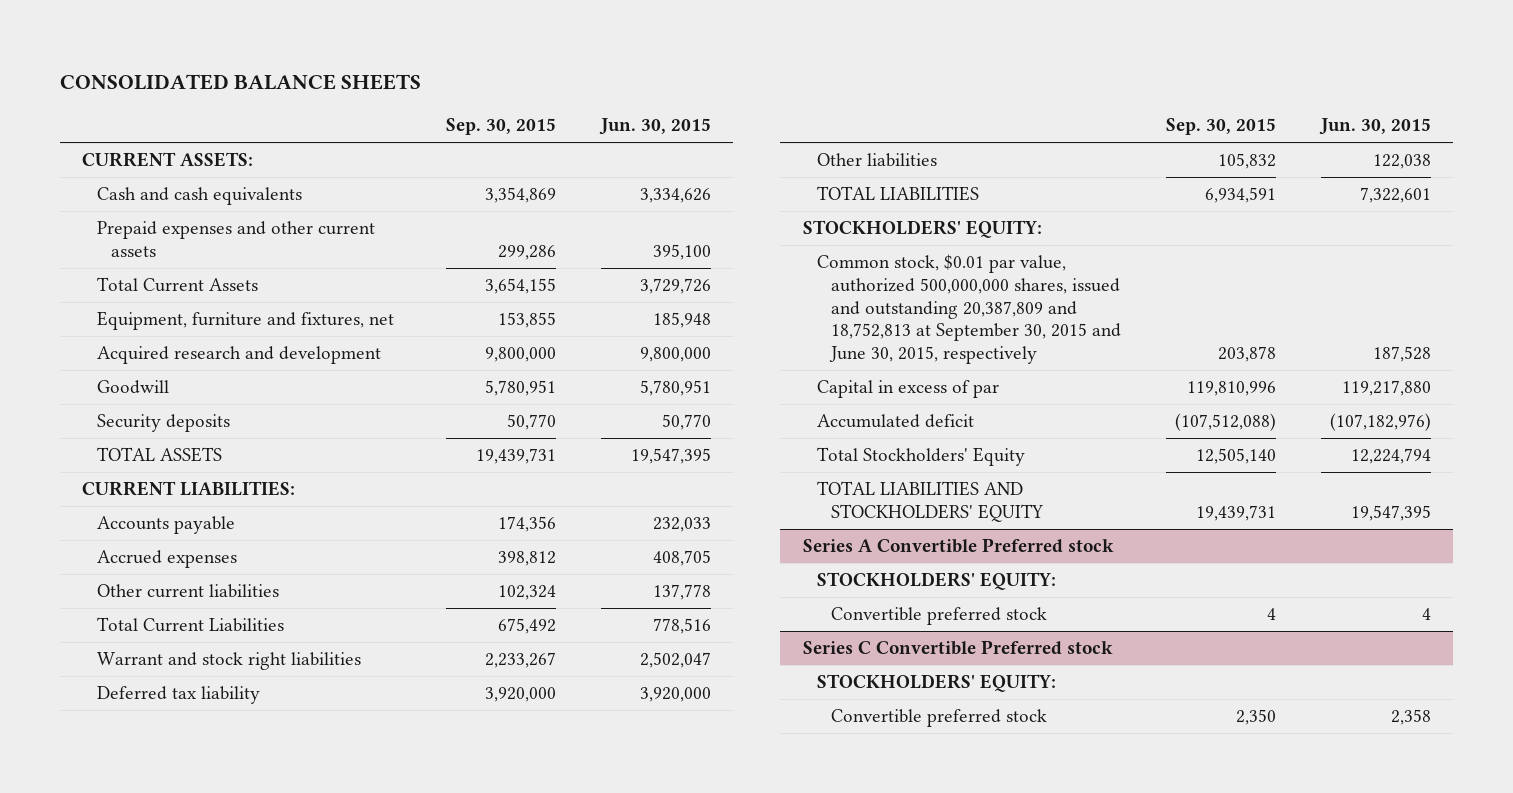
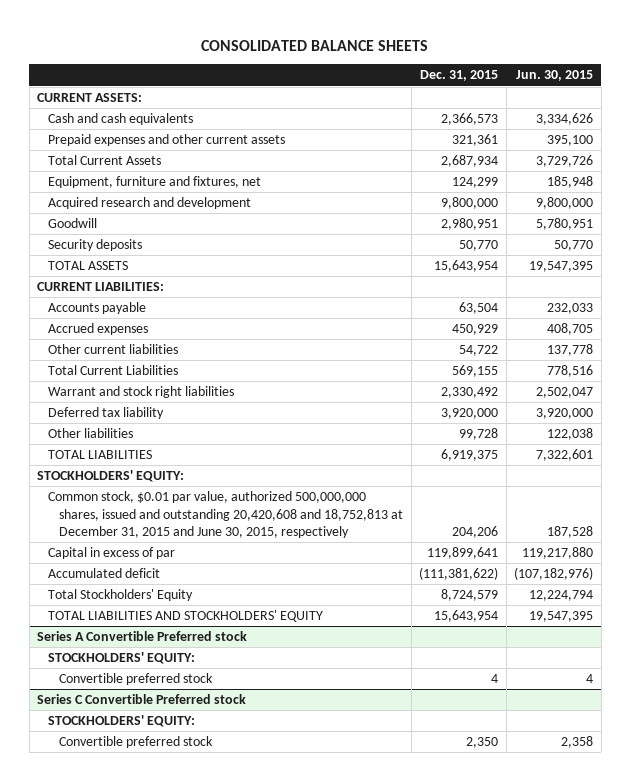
- | Sep. 30, 2015 | Jun. 30, 2015
+ | Dec. 31, 2015 | Jun. 30, 2015
- Common stock, $0.01 par value, authorized 500,000,000 shares, issued and outstanding 20,387,809 and 18,752,813 at September 30, 2015 and June 30, 2015, respectively | 203,878 | 187,528
+ Common stock, $0.01 par value, authorized 500,000,000 shares, issued and outstanding 20,420,608 and 18,752,813 at December 31, 2015 and June 30, 2015, respectively | 204,206 | 187,528

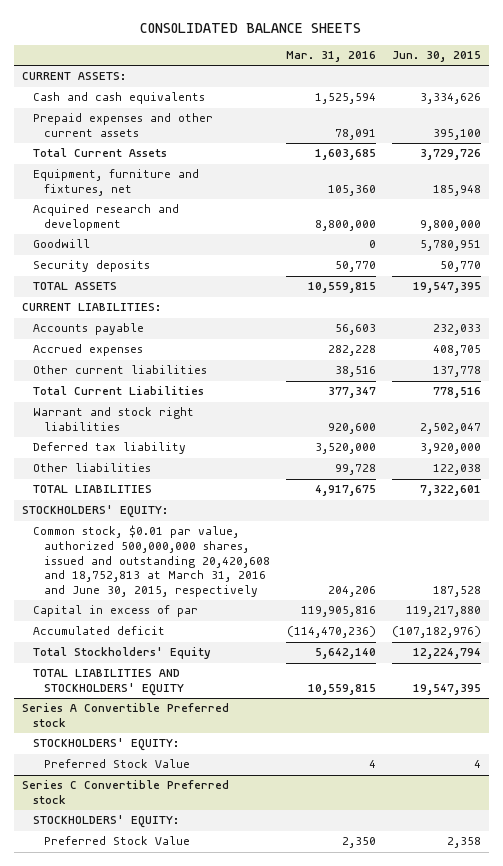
- | Dec. 31, 2015 | Jun. 30, 2015
+ | Mar. 31, 2016 | Jun. 30, 2015
- Common stock, $0.01 par value, authorized 500,000,000 shares, issued and outstanding 20,420,608 and 18,752,813 at December 31, 2015 and June 30, 2015, respectively | 204,206 | 187,528
+ Common stock, $0.01 par value, authorized 500,000,000 shares, issued and outstanding 20,420,608 and 18,752,813 at March 31, 2016 and June 30, 2015, respectively | 204,206 | 187,528
@ Series A Convertible Preferred stock
- Convertible preferred stock | 4 | 4
+ Preferred Stock Value | 4 | 4
@ Series C Convertible Preferred stock
- Convertible preferred stock | 2,350 | 2,358
+ Preferred Stock Value | 2,350 | 2,358

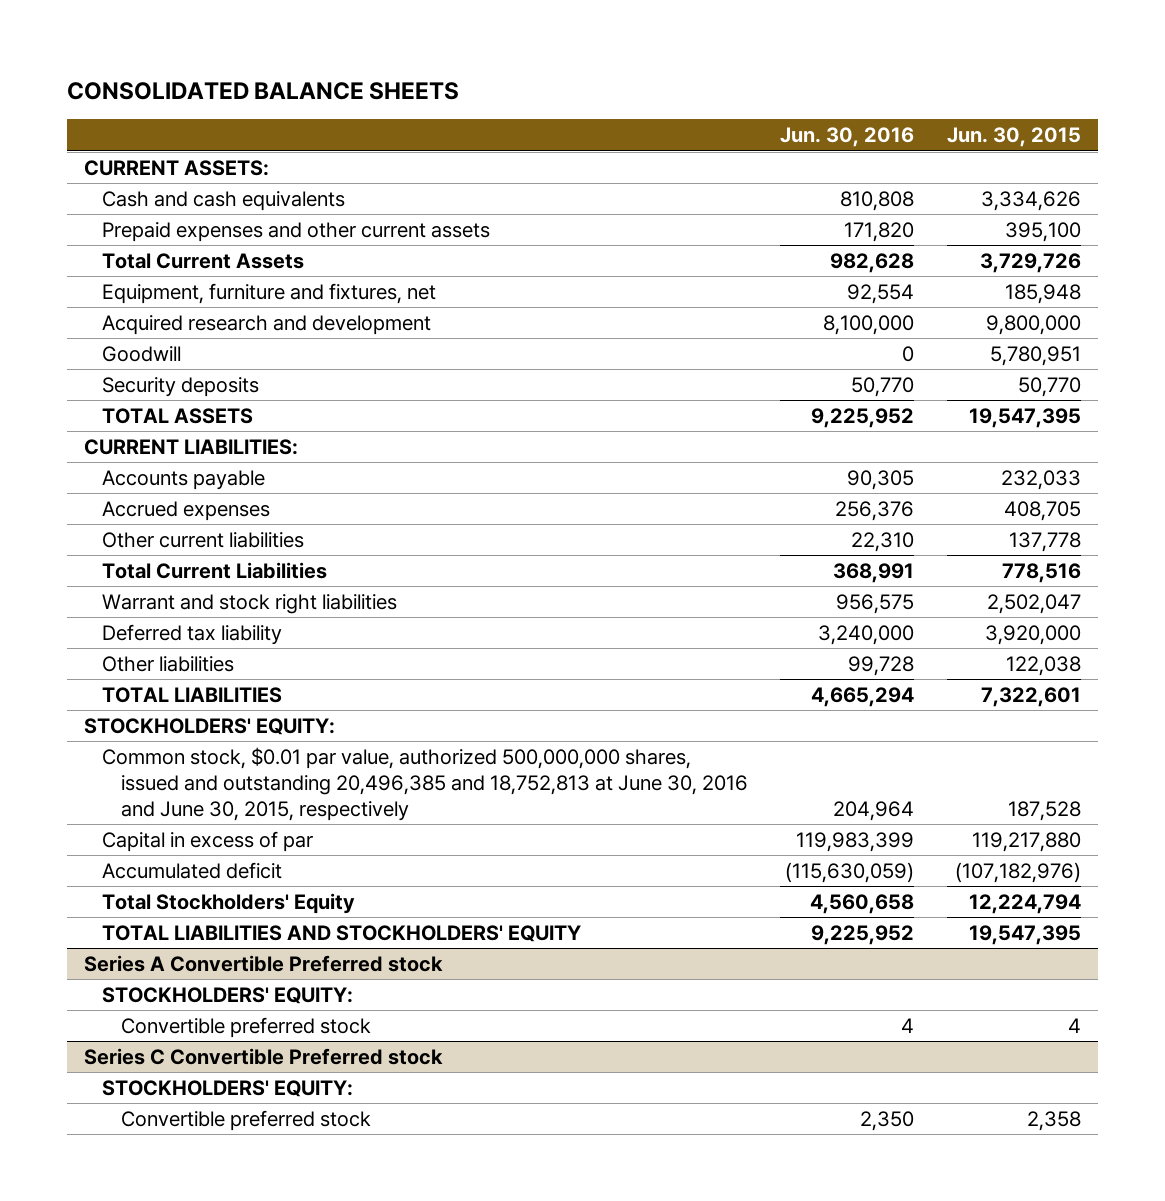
- | Mar. 31, 2016 | Jun. 30, 2015
+ | Jun. 30, 2016 | Jun. 30, 2015
- Common stock, $0.01 par value, authorized 500,000,000 shares, issued and outstanding 20,420,608 and 18,752,813 at March 31, 2016 and June 30, 2015, respectively | 204,206 | 187,528
+ Common stock, $0.01 par value, authorized 500,000,000 shares, issued and outstanding 20,496,385 and 18,752,813 at June 30, 2016 and June 30, 2015, respectively | 204,964 | 187,528
@ Series A Convertible Preferred stock
- Preferred Stock Value | 4 | 4
+ Convertible preferred stock | 4 | 4
@ Series C Convertible Preferred stock
- Preferred Stock Value | 2,350 | 2,358
+ Convertible preferred stock | 2,350 | 2,358

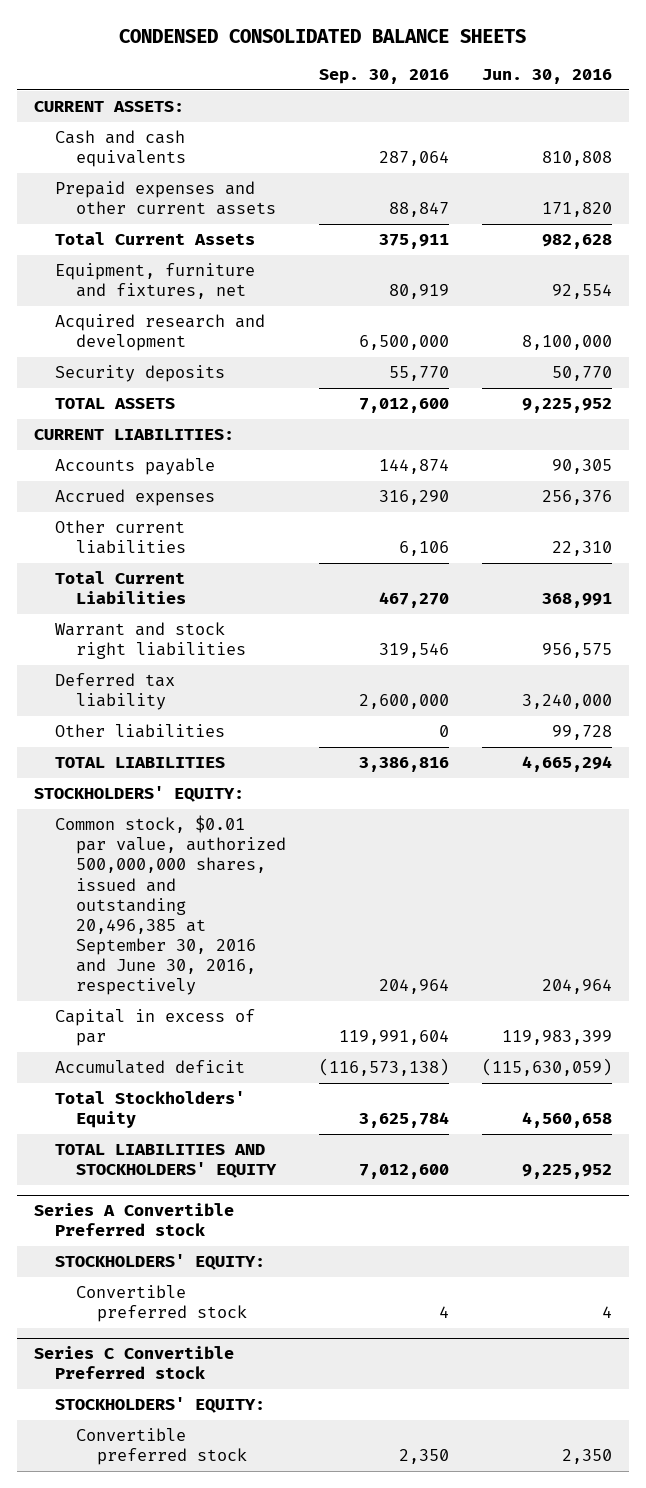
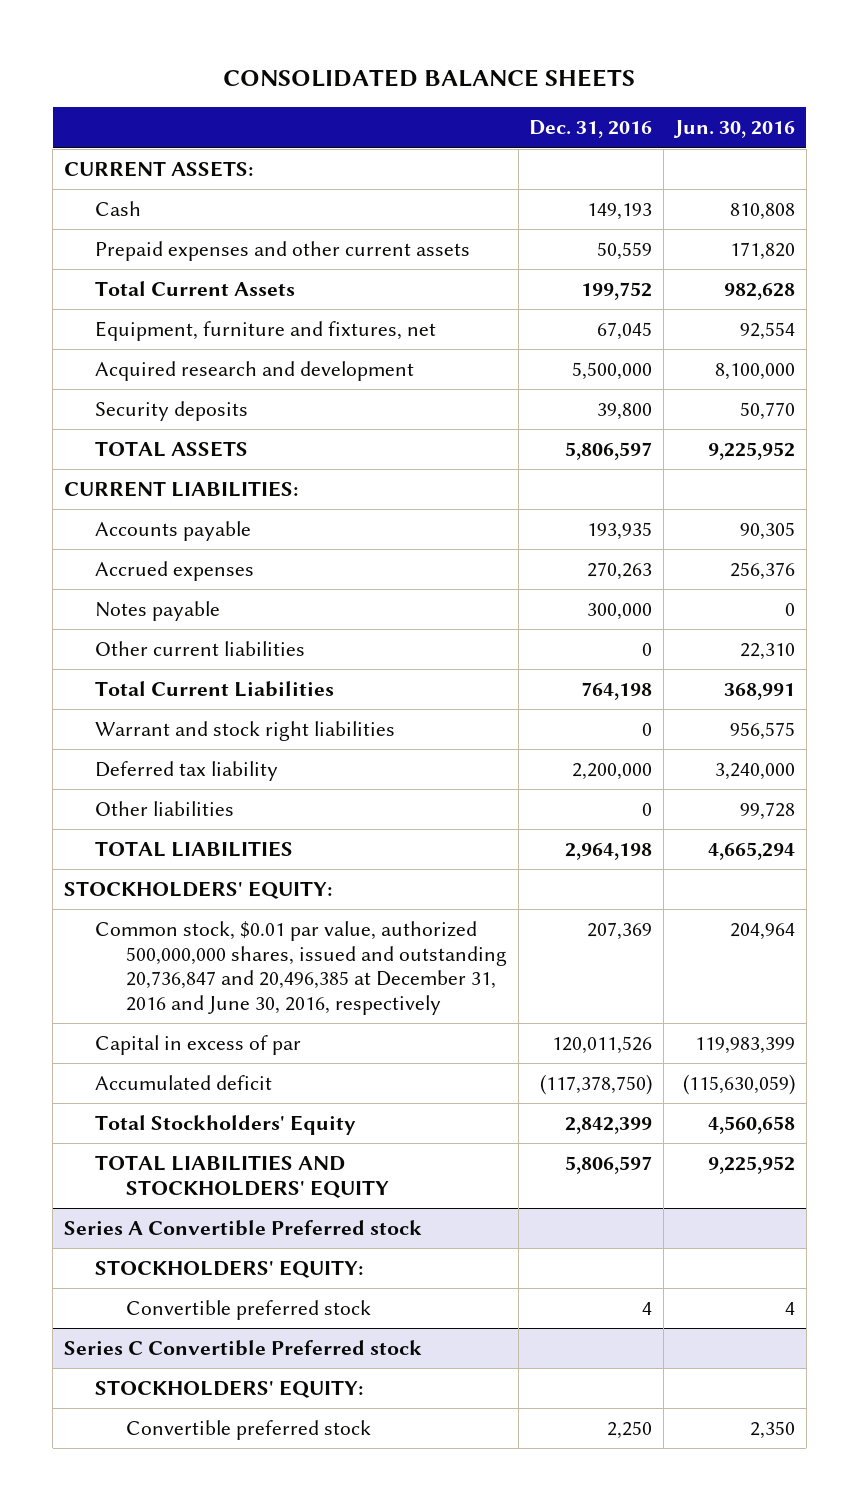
- CONDENSED CONSOLIDATED BALANCE SHEETS
+ CONSOLIDATED BALANCE SHEETS
- | Sep. 30, 2016 | Jun. 30, 2016
+ | Dec. 31, 2016 | Jun. 30, 2016
- Cash and cash equivalents | 287,064 | 810,808
+ Cash | 149,193 | 810,808
+ Notes payable | 300,000 | 0
- Common stock, $0.01 par value, authorized 500,000,000 shares, issued and outstanding 20,496,385 at September 30, 2016 and June 30, 2016, respectively | 204,964 | 204,964
+ Common stock, $0.01 par value, authorized 500,000,000 shares, issued and outstanding 20,736,847 and 20,496,385 at December 31, 2016 and June 30, 2016, respectively | 207,369 | 204,964

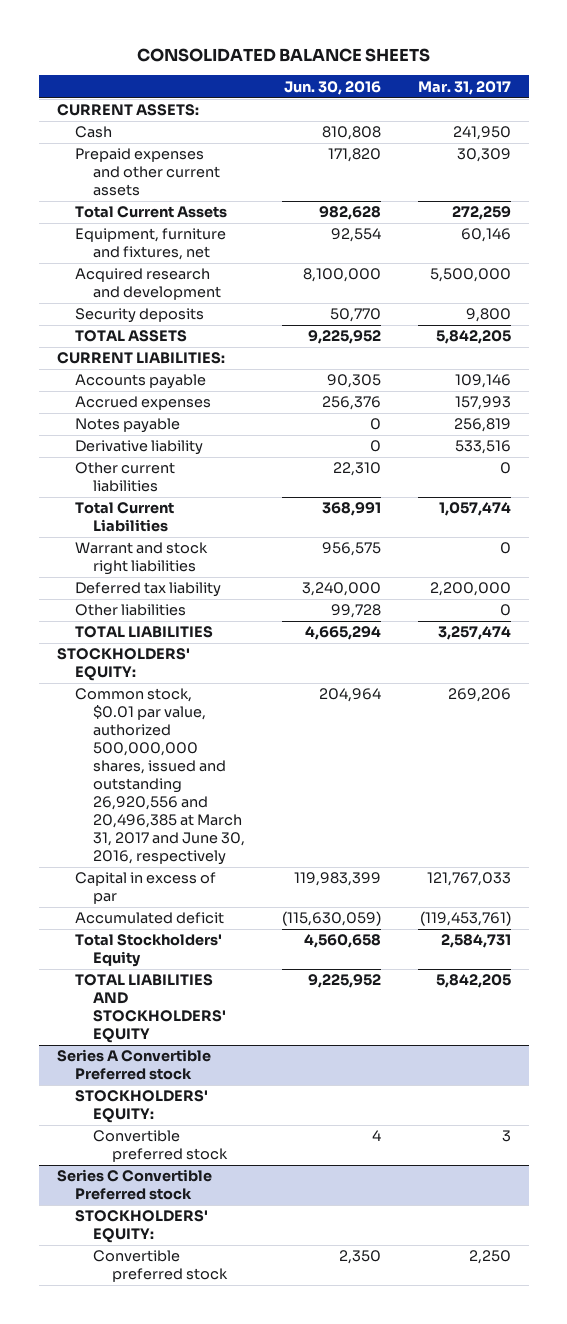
- | Dec. 31, 2016 | Jun. 30, 2016
+ | Jun. 30, 2016 | Mar. 31, 2017
+ Derivative liability | 0 | 533,516
- Common stock, $0.01 par value, authorized 500,000,000 shares, issued and outstanding 20,736,847 and 20,496,385 at December 31, 2016 and June 30, 2016, respectively | 207,369 | 204,964
+ Common stock, $0.01 par value, authorized 500,000,000 shares, issued and outstanding 26,920,556 and 20,496,385 at March 31, 2017 and June 30, 2016, respectively | 204,964 | 269,206

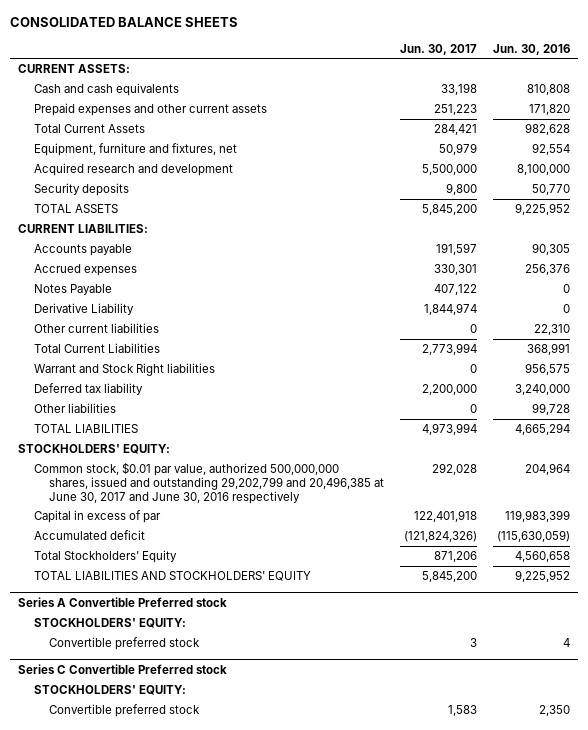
- | Jun. 30, 2016 | Mar. 31, 2017
+ | Jun. 30, 2017 | Jun. 30, 2016
- Cash | 810,808 | 241,950
+ Cash and cash equivalents | 33,198 | 810,808
- Notes payable | 0 | 256,819
- Derivative liability | 0 | 533,516
+ Notes Payable | 407,122 | 0
+ Derivative Liability | 1,844,974 | 0
- Warrant and stock right liabilities | 956,575 | 0
+ Warrant and Stock Right liabilities | 0 | 956,575
- Common stock, $0.01 par value, authorized 500,000,000 shares, issued and outstanding 26,920,556 and 20,496,385 at March 31, 2017 and June 30, 2016, respectively | 204,964 | 269,206
+ Common stock, $0.01 par value, authorized 500,000,000 shares, issued and outstanding 29,202,799 and 20,496,385 at June 30, 2017 and June 30, 2016 respectively | 292,028 | 204,964

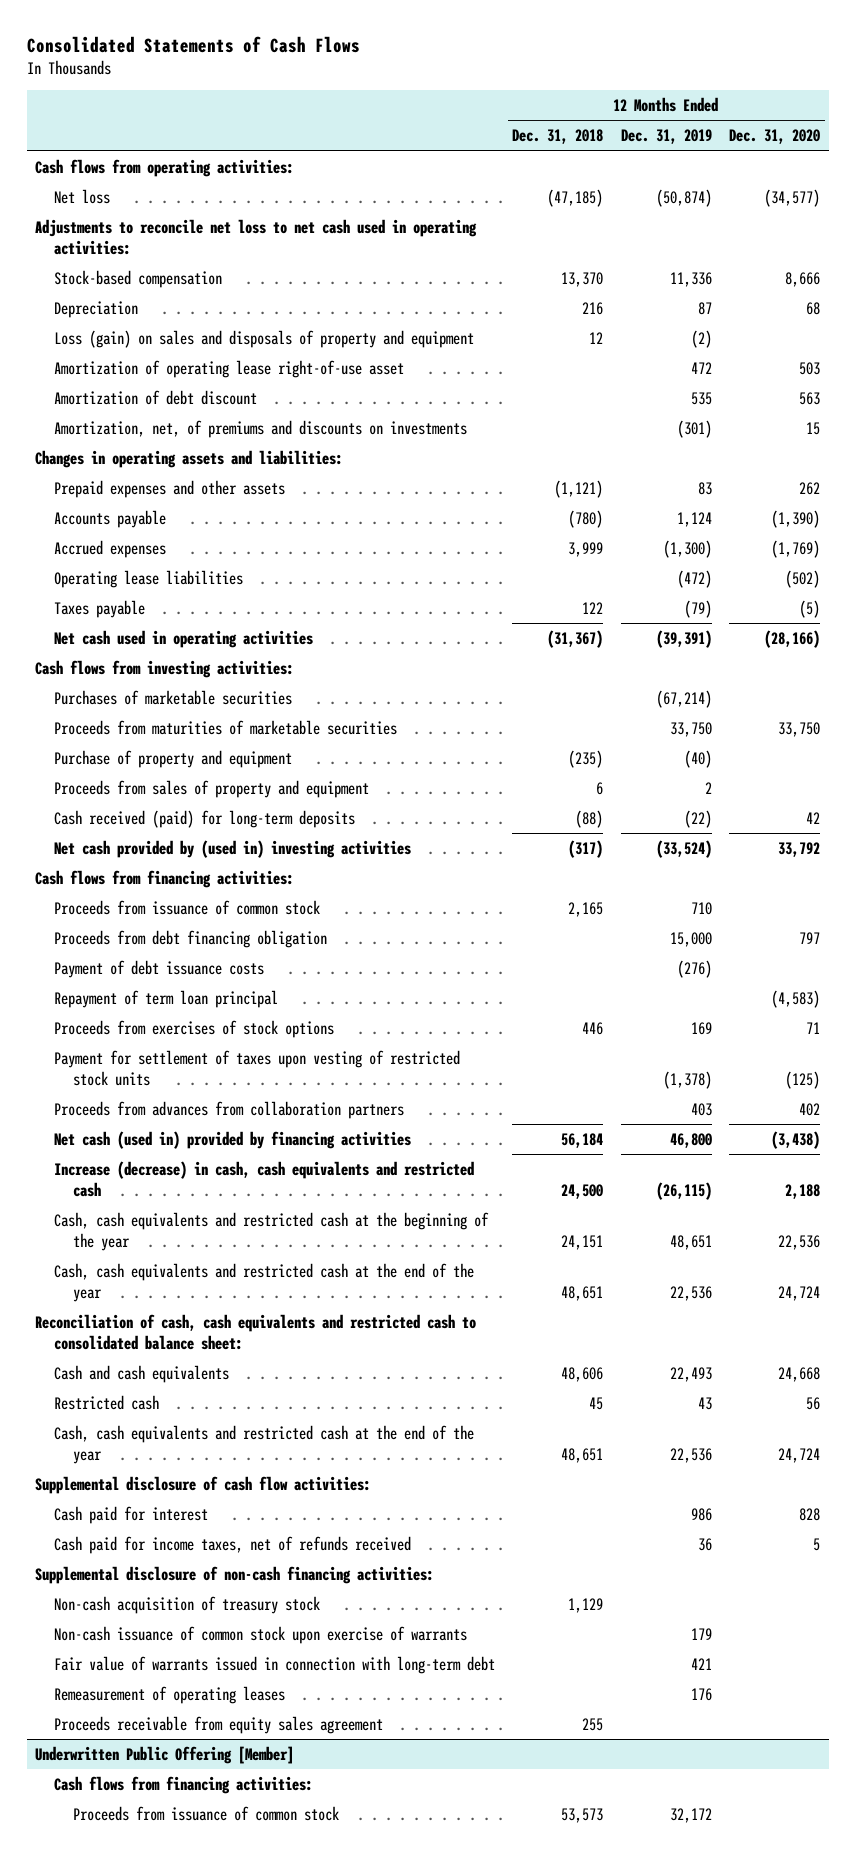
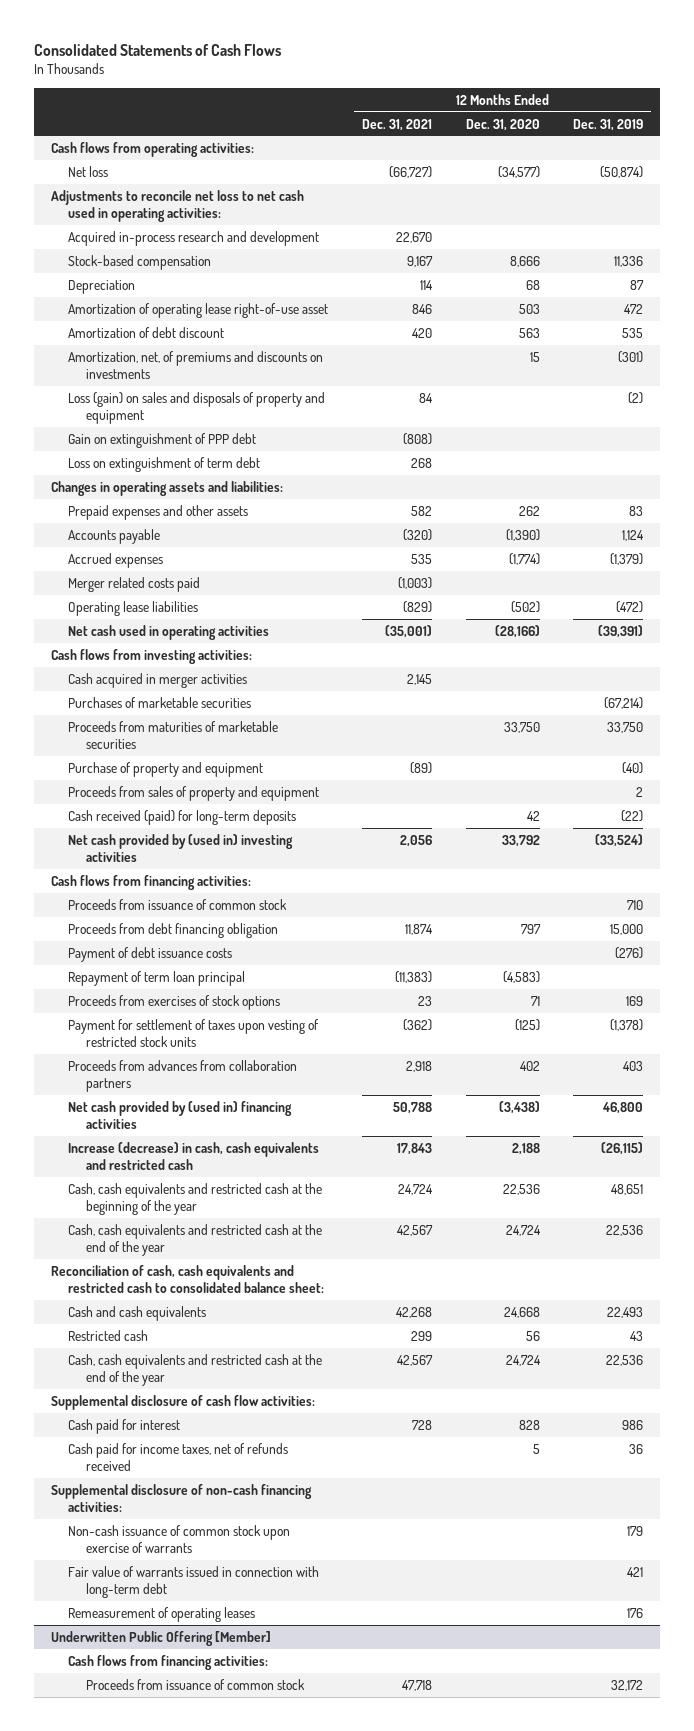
- | 12 Months Ended Dec. 31, 2018 | 12 Months Ended Dec. 31, 2019 | 12 Months Ended Dec. 31, 2020
+ | 12 Months Ended Dec. 31, 2021 | 12 Months Ended Dec. 31, 2020 | 12 Months Ended Dec. 31, 2019
+ Acquired in-process research and development | 22,670 | |
moved down: Loss (gain) on sales and disposals of property and equipment | 84 | | (2)
+ Gain on extinguishment of PPP debt | (808) | |
+ Loss on extinguishment of term debt | 268 | |
- Accrued expenses | 3,999 | (1,300) | (1,769)
+ Accrued expenses | 535 | (1,774) | (1,379)
+ Merger related costs paid | (1,003) | |
- Taxes payable | 122 | (79) | (5)
+ Cash acquired in merger activities | 2,145 | |
- Net cash (used in) provided by financing activities | 56,184 | 46,800 | (3,438)
+ Net cash provided by (used in) financing activities | 50,788 | (3,438) | 46,800
- Non-cash acquisition of treasury stock | 1,129 | |
- Proceeds receivable from equity sales agreement | 255 | |

